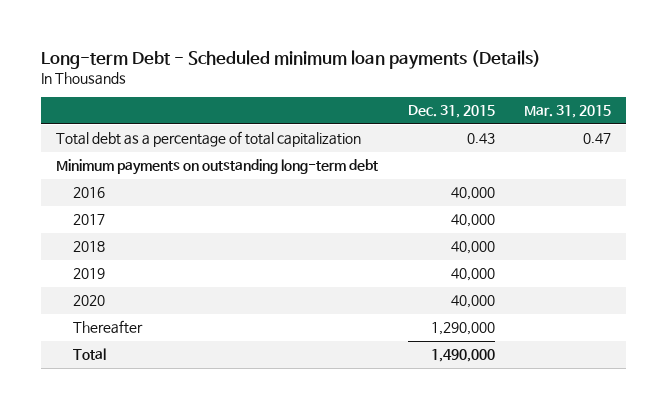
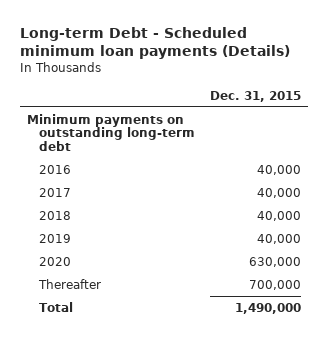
- | Dec. 31, 2015 | Mar. 31, 2015
+ | Dec. 31, 2015
- Total debt as a percentage of total capitalization | 0.43 | 0.47
- 2020 | 40,000 |
- Thereafter | 1,290,000 |
+ 2020 | 630,000
+ Thereafter | 700,000

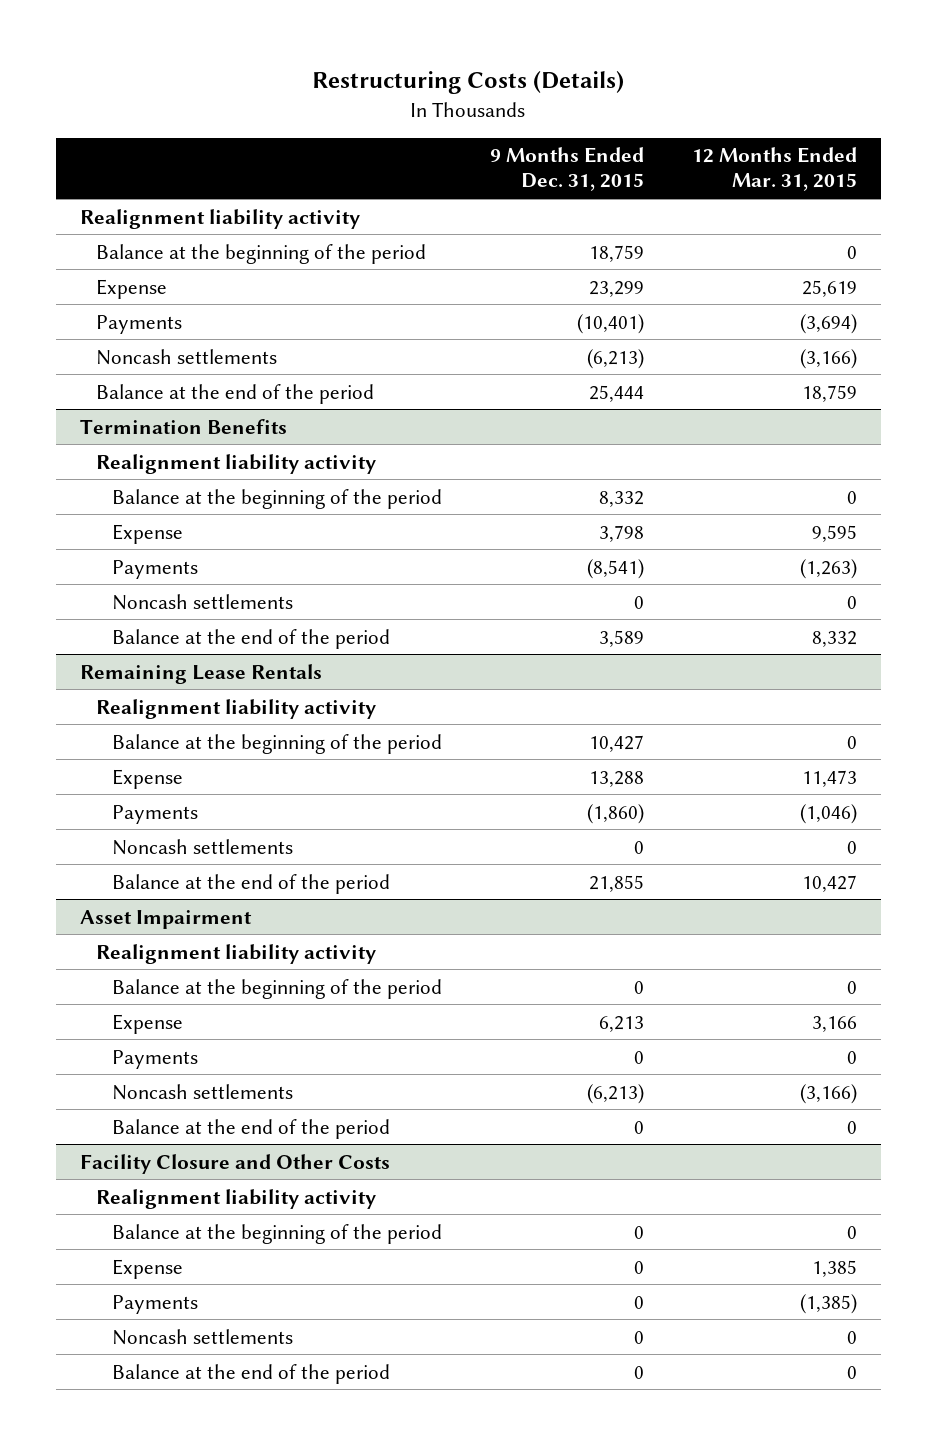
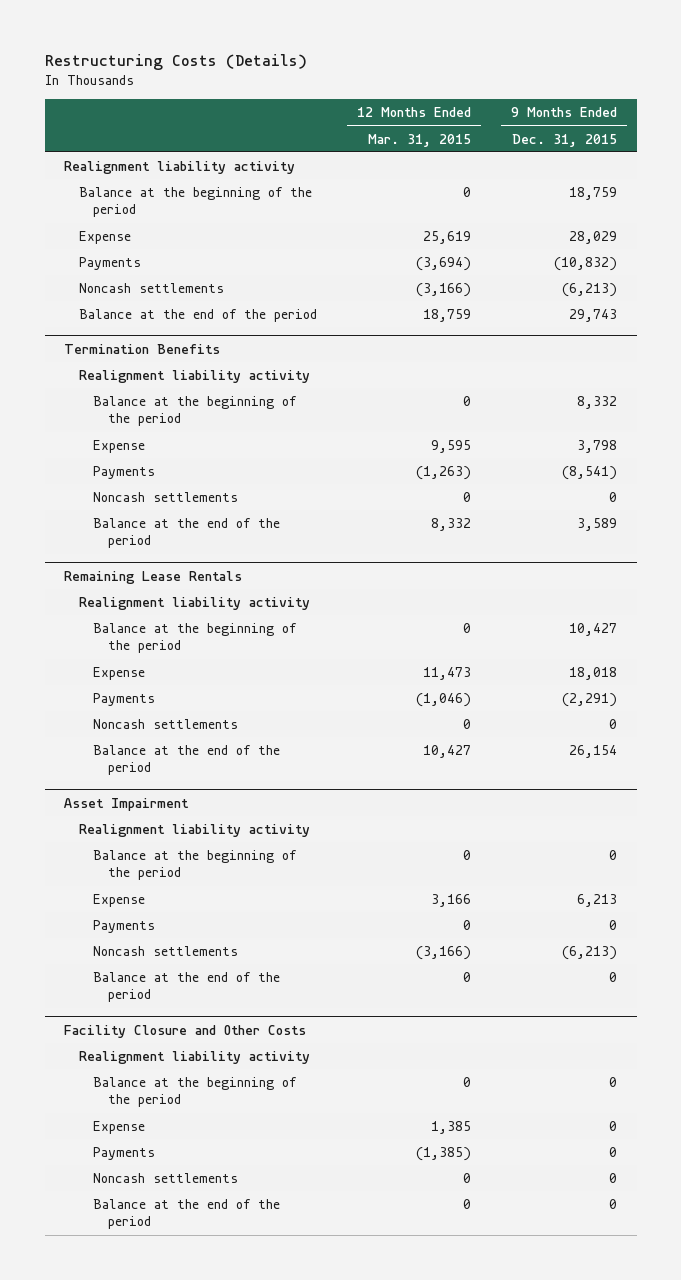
- | 9 Months Ended Dec. 31, 2015 | 12 Months Ended Mar. 31, 2015
+ | 12 Months Ended Mar. 31, 2015 | 9 Months Ended Dec. 31, 2015
- Expense | 23,299 | 25,619
- Payments | (10,401) | (3,694)
+ Expense | 25,619 | 28,029
+ Payments | (3,694) | (10,832)
- Balance at the end of the period | 25,444 | 18,759
+ Balance at the end of the period | 18,759 | 29,743
@ Remaining Lease Rentals
- Expense | 13,288 | 11,473
- Payments | (1,860) | (1,046)
+ Expense | 11,473 | 18,018
+ Payments | (1,046) | (2,291)
- Balance at the end of the period | 21,855 | 10,427
+ Balance at the end of the period | 10,427 | 26,154

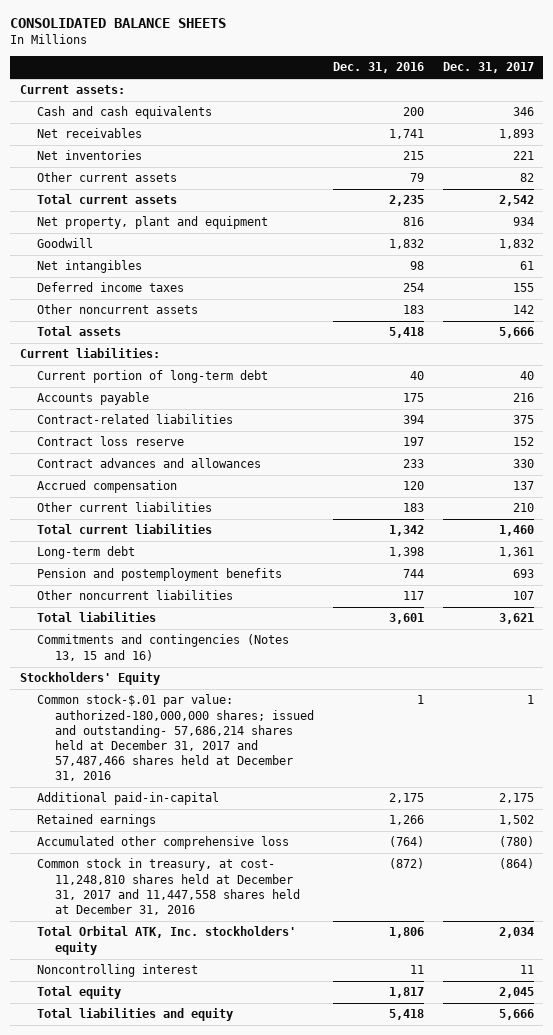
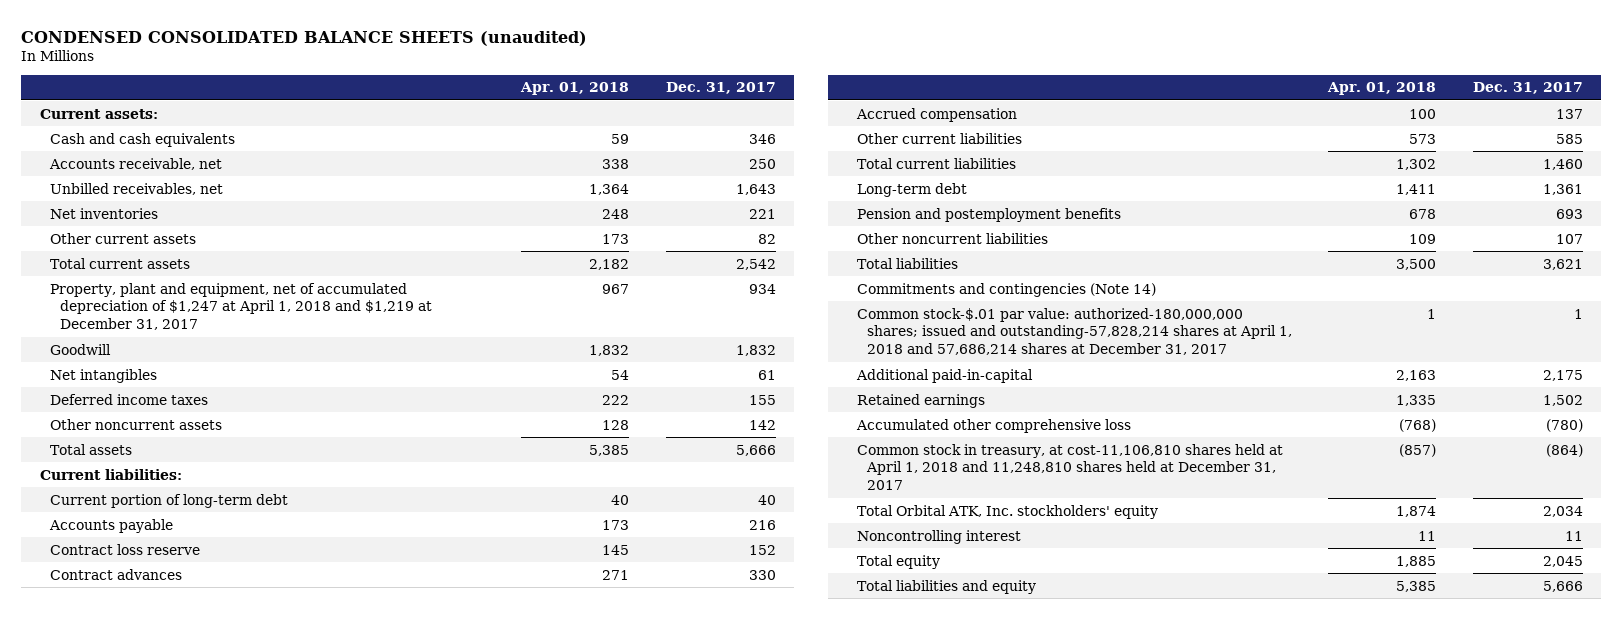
- CONSOLIDATED BALANCE SHEETS
+ CONDENSED CONSOLIDATED BALANCE SHEETS (unaudited)
- | Dec. 31, 2016 | Dec. 31, 2017
+ | Apr. 01, 2018 | Dec. 31, 2017
- Net receivables | 1,741 | 1,893
+ Accounts receivable, net | 338 | 250
+ Unbilled receivables, net | 1,364 | 1,643
- Net property, plant and equipment | 816 | 934
+ Property, plant and equipment, net of accumulated depreciation of $1,247 at April 1, 2018 and $1,219 at December 31, 2017 | 967 | 934
- Contract-related liabilities | 394 | 375
- Contract advances and allowances | 233 | 330
+ Contract advances | 271 | 330
- Other current liabilities | 183 | 210
+ Other current liabilities | 573 | 585
- Commitments and contingencies (Notes 13, 15 and 16)
- Stockholders' Equity
- Common stock-$.01 par value: authorized-180,000,000 shares; issued and outstanding- 57,686,214 shares held at December 31, 2017 and 57,487,466 shares held at December 31, 2016 | 1 | 1
+ Commitments and contingencies (Note 14)
+ Common stock-$.01 par value: authorized-180,000,000 shares; issued and outstanding-57,828,214 shares at April 1, 2018 and 57,686,214 shares at December 31, 2017 | 1 | 1
- Common stock in treasury, at cost- 11,248,810 shares held at December 31, 2017 and 11,447,558 shares held at December 31, 2016 | (872) | (864)
+ Common stock in treasury, at cost-11,106,810 shares held at April 1, 2018 and 11,248,810 shares held at December 31, 2017 | (857) | (864)

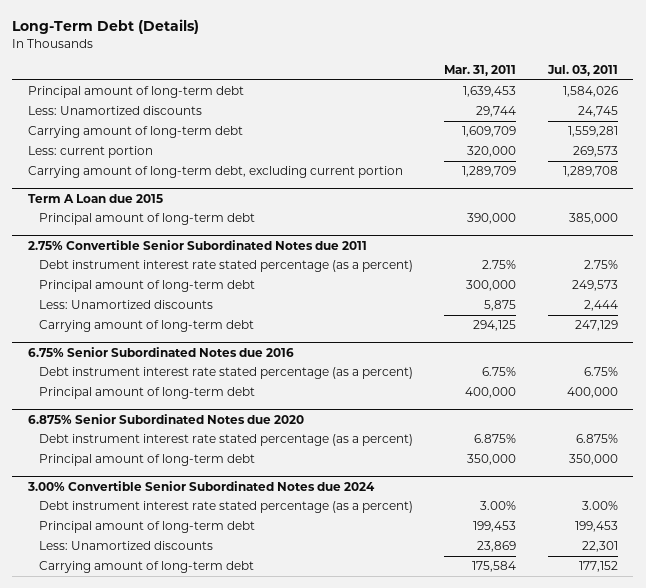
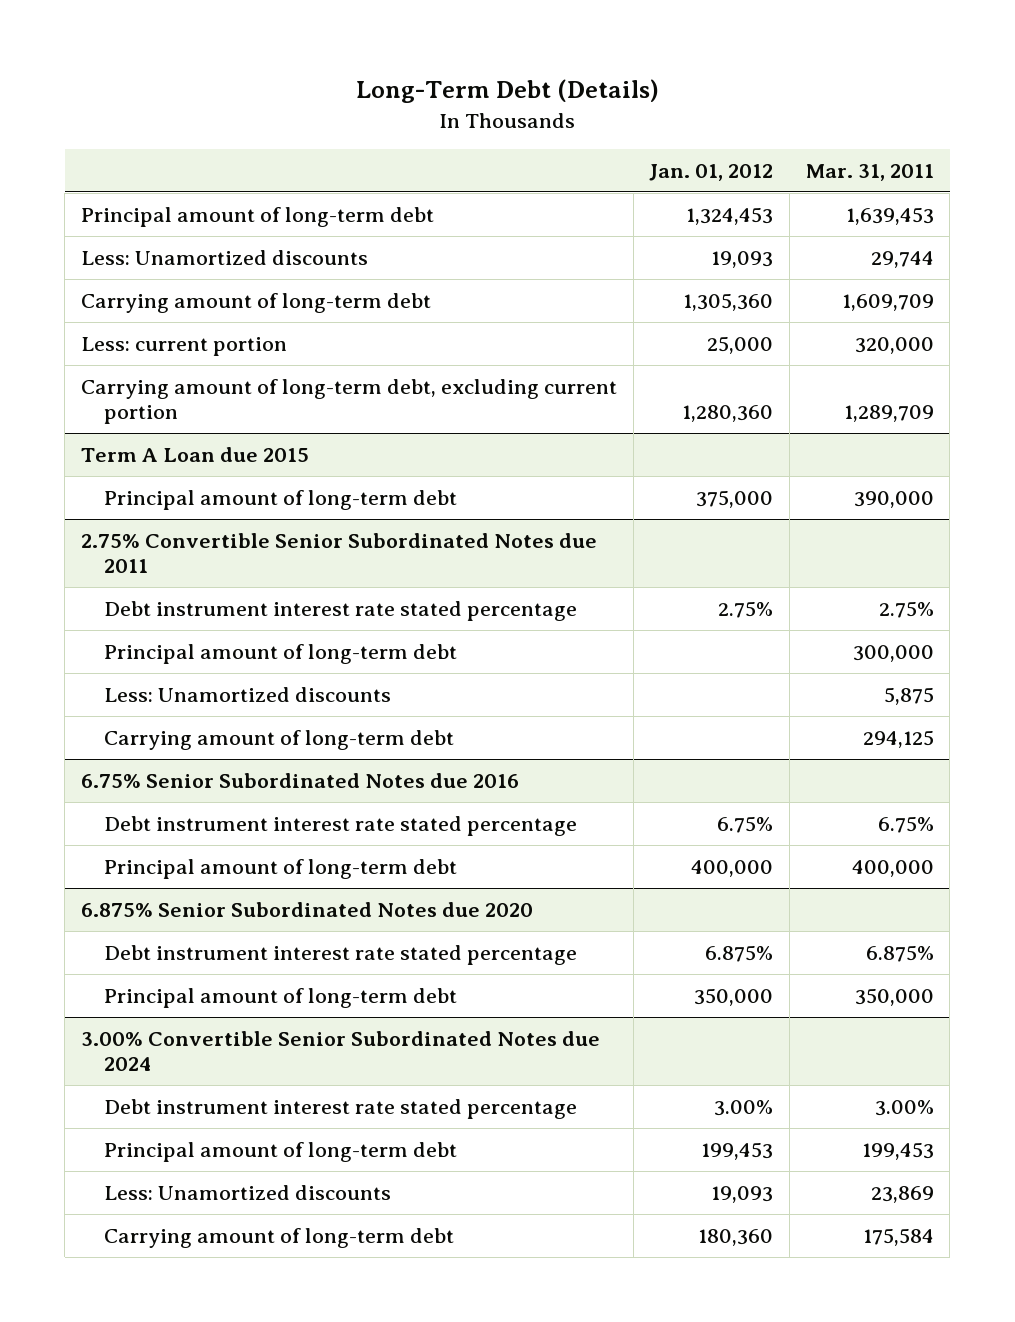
- | Mar. 31, 2011 | Jul. 03, 2011
+ | Jan. 01, 2012 | Mar. 31, 2011
@ 2.75% Convertible Senior Subordinated Notes due 2011
- Debt instrument interest rate stated percentage (as a percent) | 2.75% | 2.75%
+ Debt instrument interest rate stated percentage | 2.75% | 2.75%
@ 6.75% Senior Subordinated Notes due 2016
- Debt instrument interest rate stated percentage (as a percent) | 6.75% | 6.75%
+ Debt instrument interest rate stated percentage | 6.75% | 6.75%
@ 6.875% Senior Subordinated Notes due 2020
- Debt instrument interest rate stated percentage (as a percent) | 6.875% | 6.875%
+ Debt instrument interest rate stated percentage | 6.875% | 6.875%
@ 3.00% Convertible Senior Subordinated Notes due 2024
- Debt instrument interest rate stated percentage (as a percent) | 3.00% | 3.00%
+ Debt instrument interest rate stated percentage | 3.00% | 3.00%

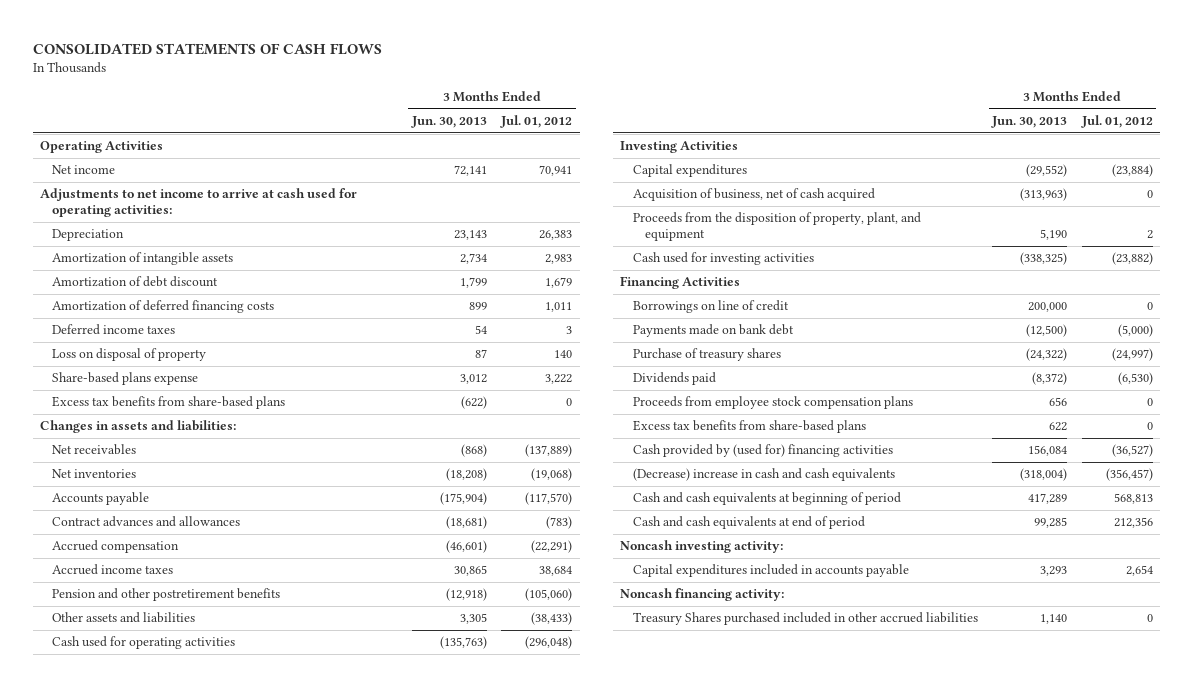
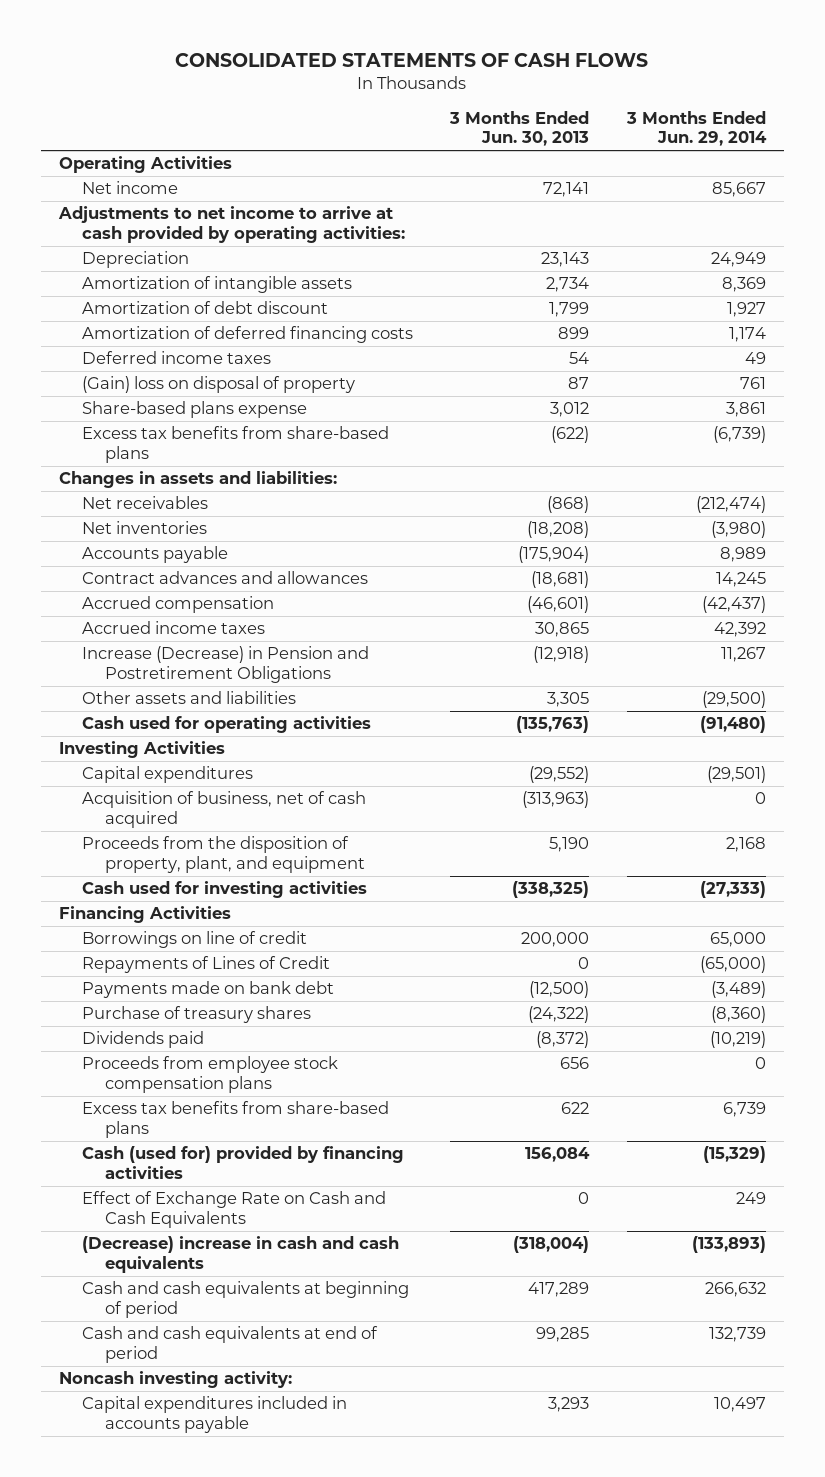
- | 3 Months Ended Jun. 30, 2013 | 3 Months Ended Jul. 01, 2012
+ | 3 Months Ended Jun. 30, 2013 | 3 Months Ended Jun. 29, 2014
- Adjustments to net income to arrive at cash used for operating activities:
+ Adjustments to net income to arrive at cash provided by operating activities:
- Loss on disposal of property | 87 | 140
+ (Gain) loss on disposal of property | 87 | 761
- Pension and other postretirement benefits | (12,918) | (105,060)
+ Increase (Decrease) in Pension and Postretirement Obligations | (12,918) | 11,267
+ Repayments of Lines of Credit | 0 | (65,000)
- Cash provided by (used for) financing activities | 156,084 | (36,527)
+ Cash (used for) provided by financing activities | 156,084 | (15,329)
+ Effect of Exchange Rate on Cash and Cash Equivalents | 0 | 249
- Noncash financing activity:
- Treasury Shares purchased included in other accrued liabilities | 1,140 | 0

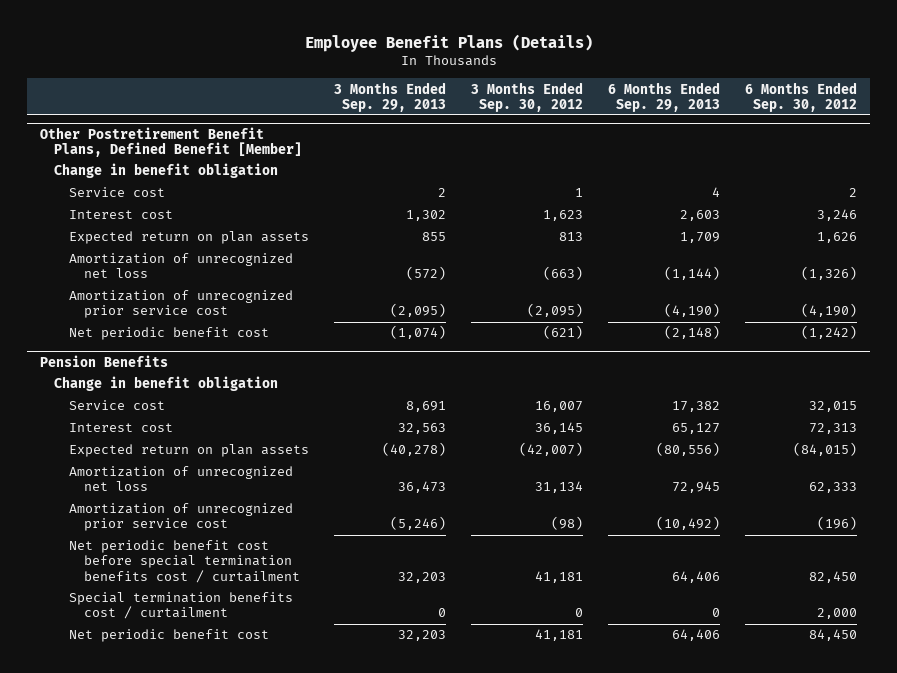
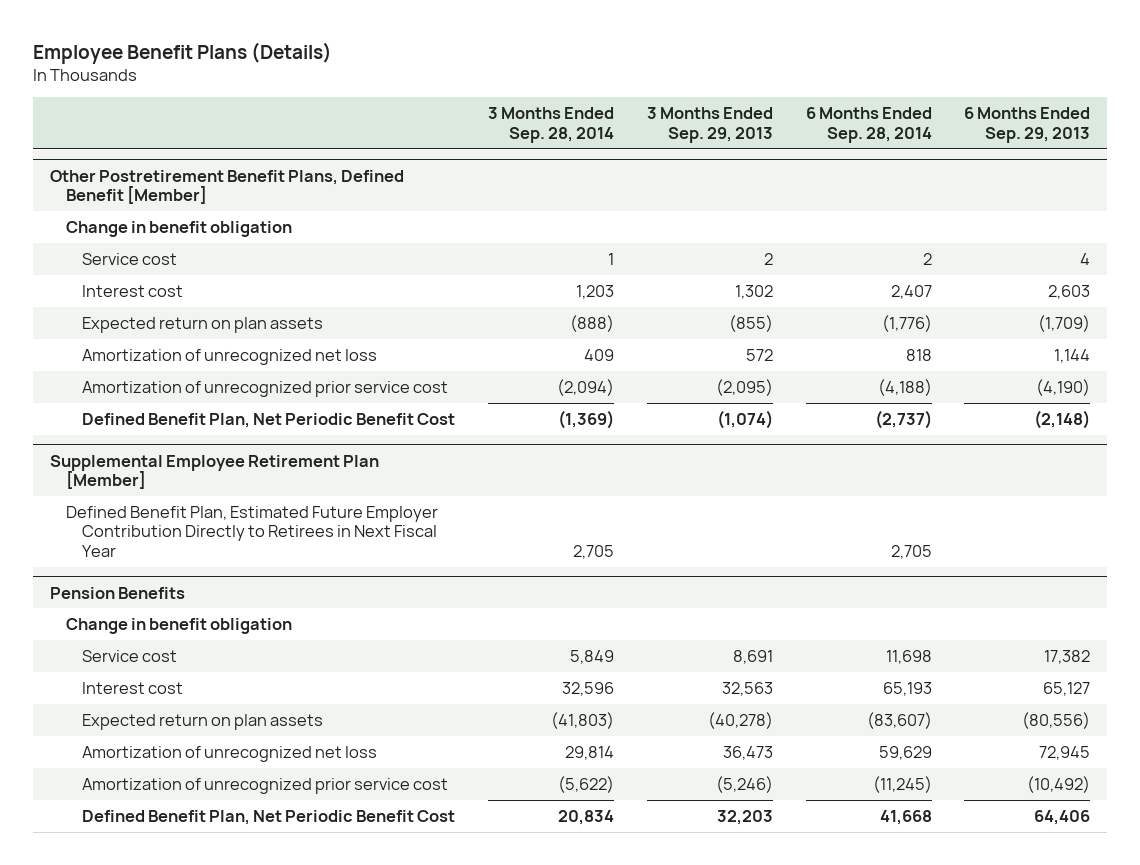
- | 3 Months Ended Sep. 29, 2013 | 3 Months Ended Sep. 30, 2012 | 6 Months Ended Sep. 29, 2013 | 6 Months Ended Sep. 30, 2012
+ | 3 Months Ended Sep. 28, 2014 | 3 Months Ended Sep. 29, 2013 | 6 Months Ended Sep. 28, 2014 | 6 Months Ended Sep. 29, 2013
@ Other Postretirement Benefit Plans, Defined Benefit [Member]
- Expected return on plan assets | 855 | 813 | 1,709 | 1,626
- Amortization of unrecognized net loss | (572) | (663) | (1,144) | (1,326)
+ Expected return on plan assets | (888) | (855) | (1,776) | (1,709)
+ Amortization of unrecognized net loss | 409 | 572 | 818 | 1,144
- Net periodic benefit cost | (1,074) | (621) | (2,148) | (1,242)
+ Defined Benefit Plan, Net Periodic Benefit Cost | (1,369) | (1,074) | (2,737) | (2,148)
+ Supplemental Employee Retirement Plan [Member]
+ Defined Benefit Plan, Estimated Future Employer Contribution Directly to Retirees in Next Fiscal Year | 2,705 | | 2,705 |
@ Pension Benefits
- Net periodic benefit cost before special termination benefits cost / curtailment | 32,203 | 41,181 | 64,406 | 82,450
- Special termination benefits cost / curtailment | 0 | 0 | 0 | 2,000
- Net periodic benefit cost | 32,203 | 41,181 | 64,406 | 84,450
+ Defined Benefit Plan, Net Periodic Benefit Cost | 20,834 | 32,203 | 41,668 | 64,406

